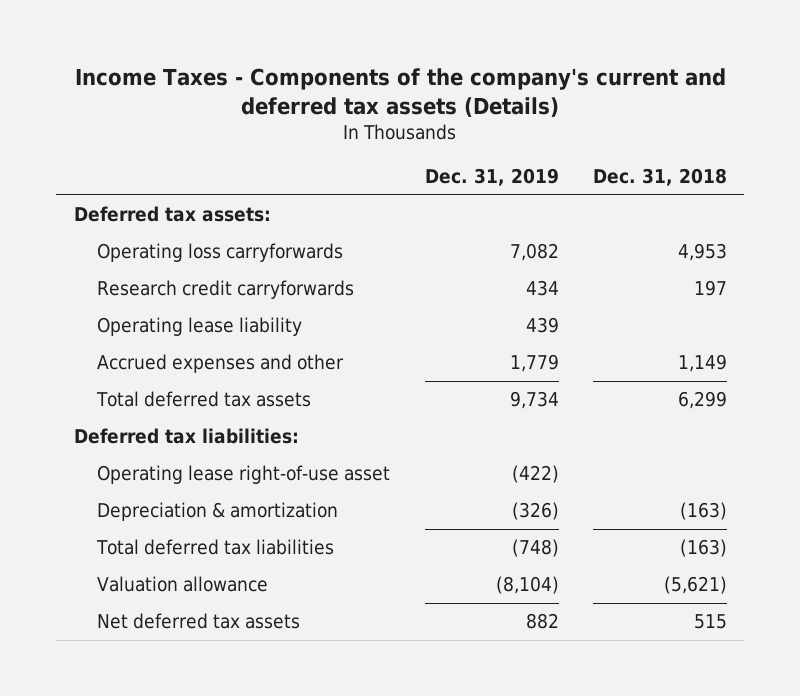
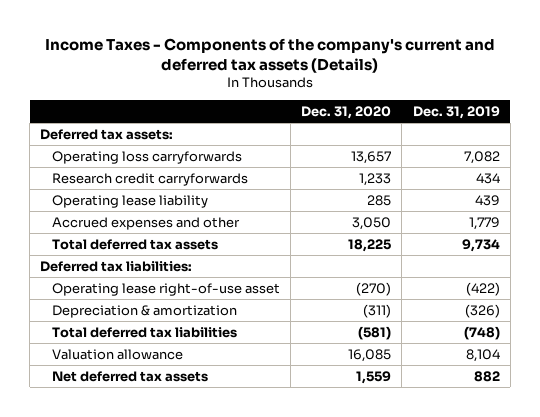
- | Dec. 31, 2019 | Dec. 31, 2018
+ | Dec. 31, 2020 | Dec. 31, 2019
- Valuation allowance | (8,104) | (5,621)
+ Valuation allowance | 16,085 | 8,104

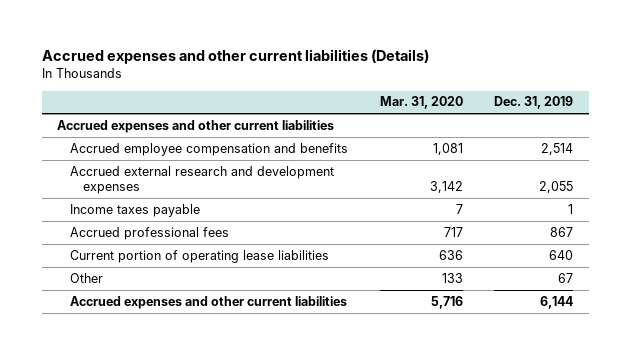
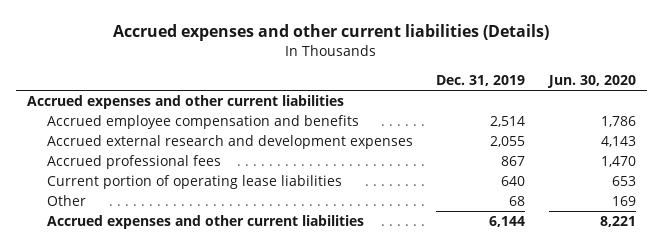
- | Mar. 31, 2020 | Dec. 31, 2019
+ | Dec. 31, 2019 | Jun. 30, 2020
- Income taxes payable | 7 | 1
- Other | 133 | 67
+ Other | 68 | 169

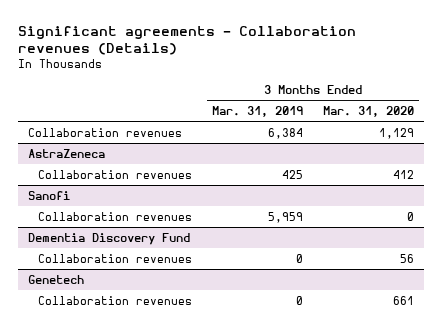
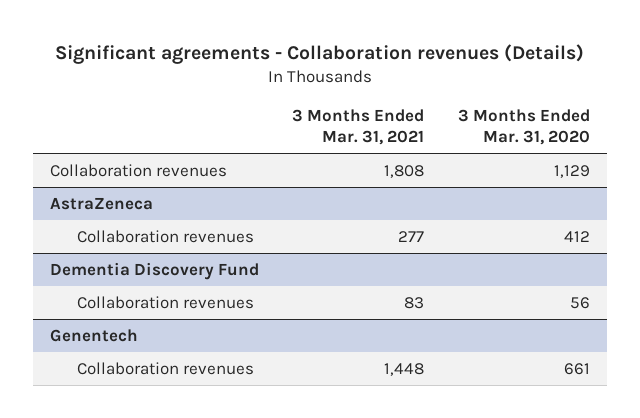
- | 3 Months Ended Mar. 31, 2019 | 3 Months Ended Mar. 31, 2020
+ | 3 Months Ended Mar. 31, 2021 | 3 Months Ended Mar. 31, 2020
- Sanofi
- Collaboration revenues | 5,959 | 0
- Genetech
+ Genentech

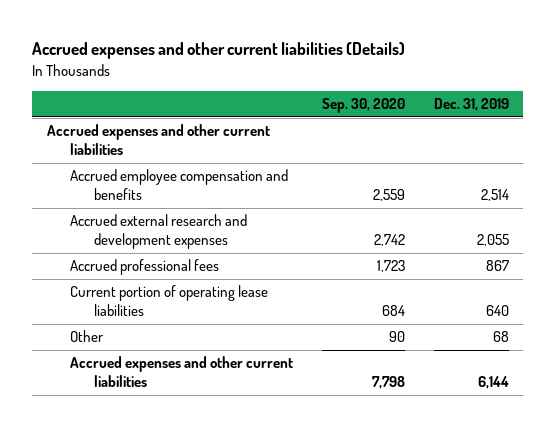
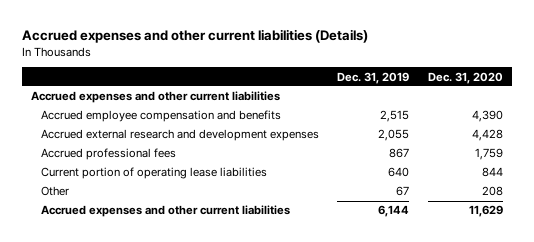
- | Sep. 30, 2020 | Dec. 31, 2019
+ | Dec. 31, 2019 | Dec. 31, 2020
- Accrued employee compensation and benefits | 2,559 | 2,514
+ Accrued employee compensation and benefits | 2,515 | 4,390
- Other | 90 | 68
+ Other | 67 | 208

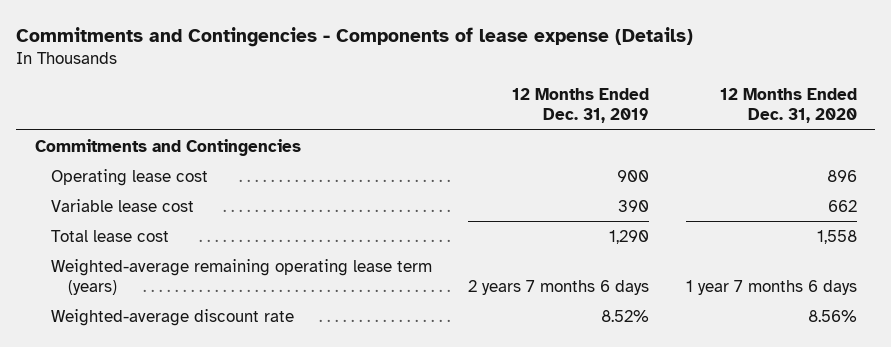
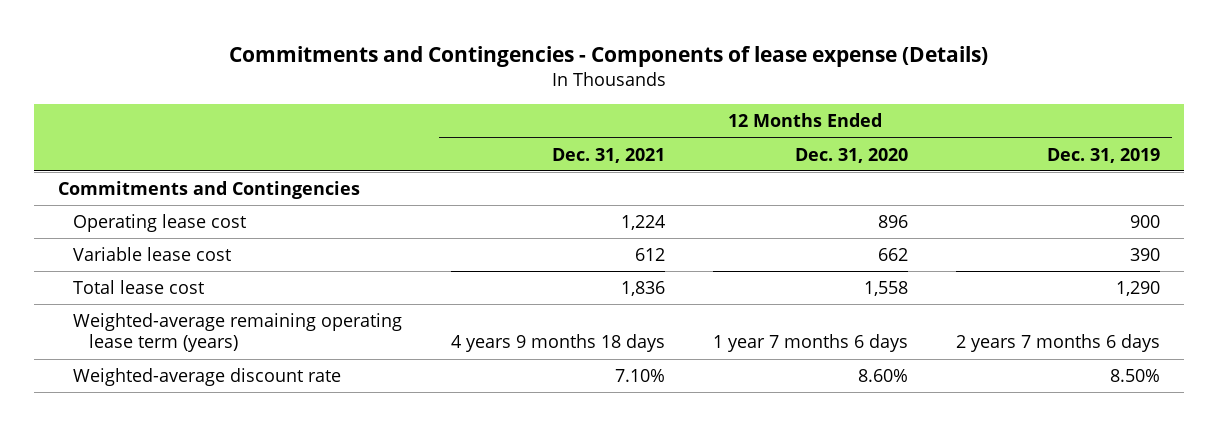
- | 12 Months Ended Dec. 31, 2019 | 12 Months Ended Dec. 31, 2020
+ | 12 Months Ended Dec. 31, 2021 | 12 Months Ended Dec. 31, 2020 | 12 Months Ended Dec. 31, 2019
- Weighted-average discount rate | 8.52% | 8.56%
+ Weighted-average discount rate | 7.10% | 8.60% | 8.50%

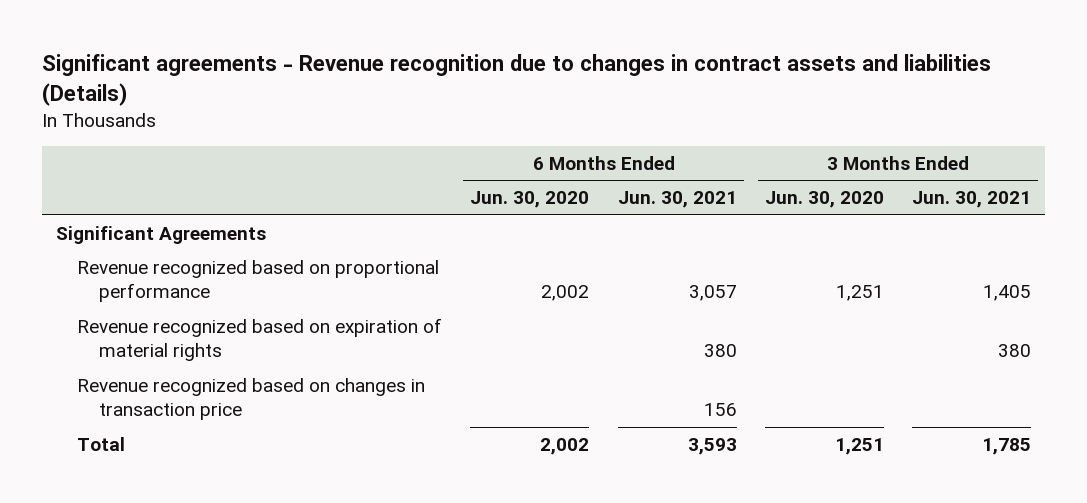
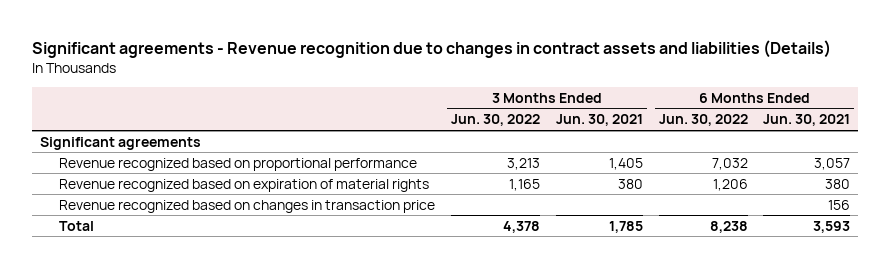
- | 6 Months Ended Jun. 30, 2020 | 6 Months Ended Jun. 30, 2021 | 3 Months Ended Jun. 30, 2020 | 3 Months Ended Jun. 30, 2021
+ | 3 Months Ended Jun. 30, 2022 | 3 Months Ended Jun. 30, 2021 | 6 Months Ended Jun. 30, 2022 | 6 Months Ended Jun. 30, 2021
- Significant Agreements
+ Significant agreements

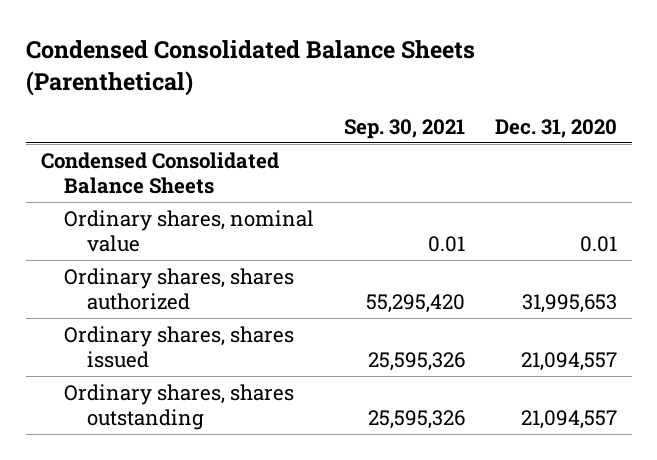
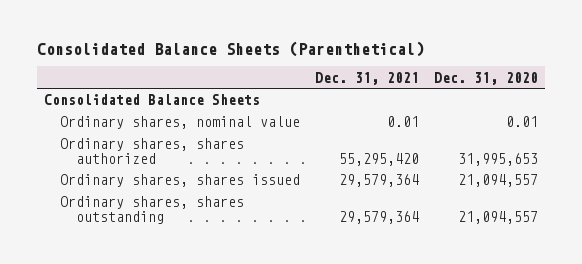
- Condensed Consolidated Balance Sheets (Parenthetical)
+ Consolidated Balance Sheets (Parenthetical)
- | Sep. 30, 2021 | Dec. 31, 2020
+ | Dec. 31, 2021 | Dec. 31, 2020
- Condensed Consolidated Balance Sheets
+ Consolidated Balance Sheets

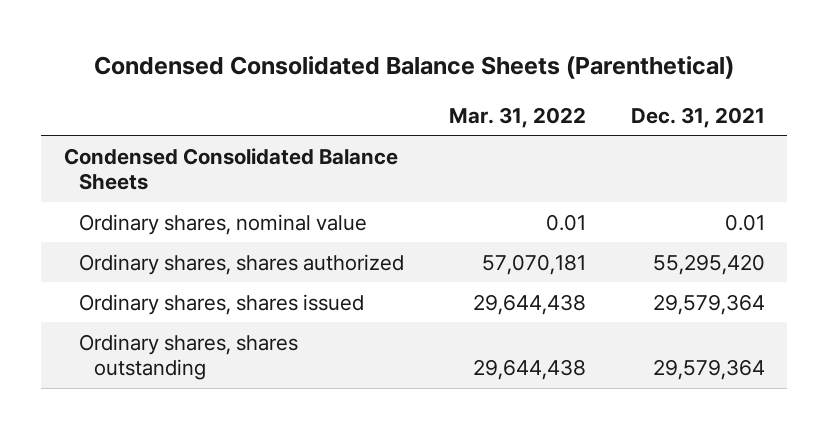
- Consolidated Balance Sheets (Parenthetical)
+ Condensed Consolidated Balance Sheets (Parenthetical)
- | Dec. 31, 2021 | Dec. 31, 2020
+ | Mar. 31, 2022 | Dec. 31, 2021
- Consolidated Balance Sheets
+ Condensed Consolidated Balance Sheets

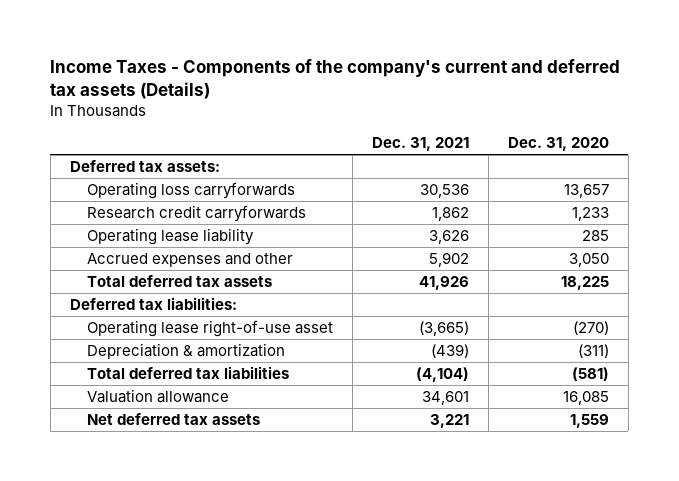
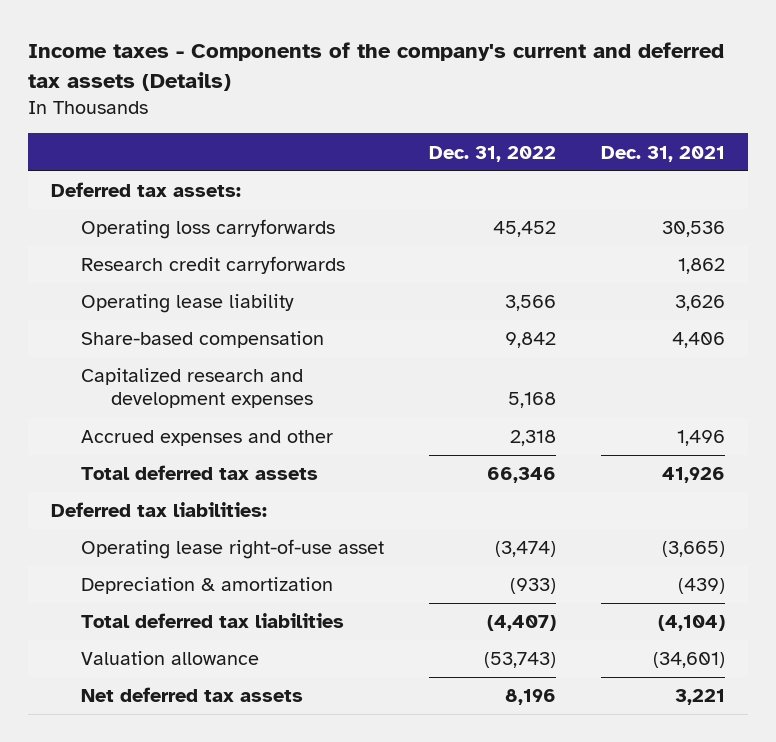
- Income Taxes - Components of the company's current and deferred tax assets (Details)
+ Income taxes - Components of the company's current and deferred tax assets (Details)
- | Dec. 31, 2021 | Dec. 31, 2020
+ | Dec. 31, 2022 | Dec. 31, 2021
- Accrued expenses and other | 5,902 | 3,050
+ Share-based compensation | 9,842 | 4,406
+ Capitalized research and development expenses | 5,168 |
+ Accrued expenses and other | 2,318 | 1,496
- Valuation allowance | 34,601 | 16,085
+ Valuation allowance | (53,743) | (34,601)

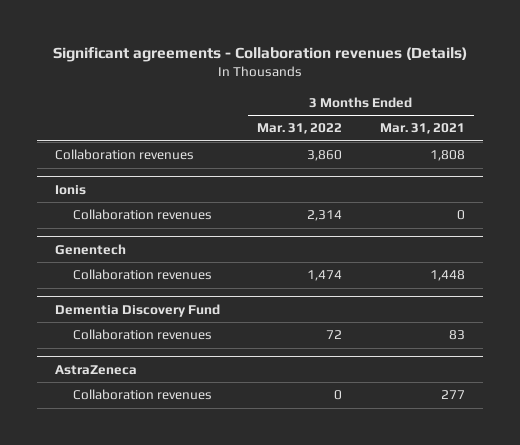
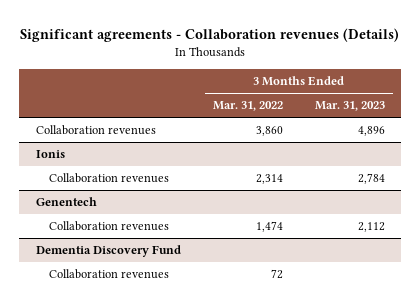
- | 3 Months Ended Mar. 31, 2022 | 3 Months Ended Mar. 31, 2021
+ | 3 Months Ended Mar. 31, 2022 | 3 Months Ended Mar. 31, 2023
- AstraZeneca
- Collaboration revenues | 0 | 277

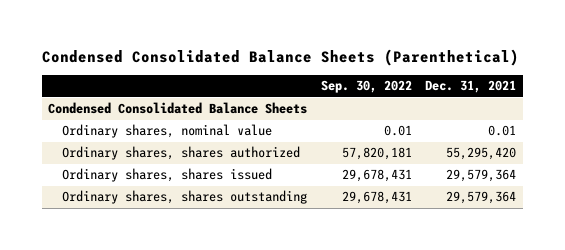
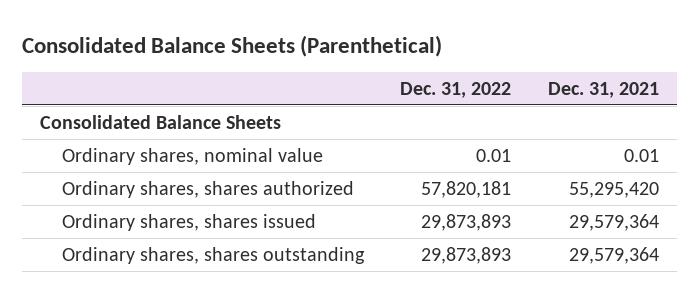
- Condensed Consolidated Balance Sheets (Parenthetical)
+ Consolidated Balance Sheets (Parenthetical)
- | Sep. 30, 2022 | Dec. 31, 2021
+ | Dec. 31, 2022 | Dec. 31, 2021
- Condensed Consolidated Balance Sheets
+ Consolidated Balance Sheets

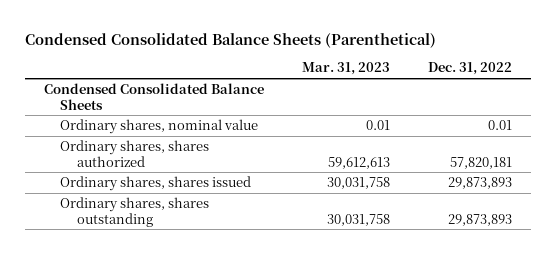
- Consolidated Balance Sheets (Parenthetical)
+ Condensed Consolidated Balance Sheets (Parenthetical)
- | Dec. 31, 2022 | Dec. 31, 2021
+ | Mar. 31, 2023 | Dec. 31, 2022
- Consolidated Balance Sheets
+ Condensed Consolidated Balance Sheets

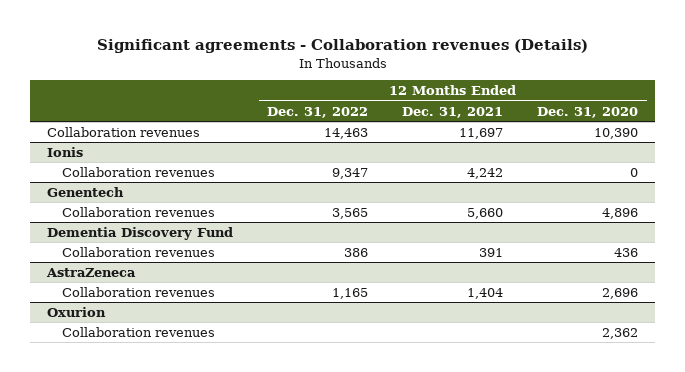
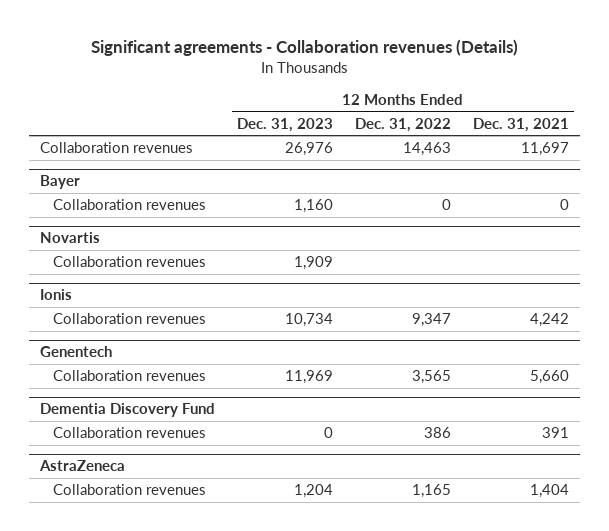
- | 12 Months Ended Dec. 31, 2022 | 12 Months Ended Dec. 31, 2021 | 12 Months Ended Dec. 31, 2020
+ | 12 Months Ended Dec. 31, 2023 | 12 Months Ended Dec. 31, 2022 | 12 Months Ended Dec. 31, 2021
+ Bayer
+ Collaboration revenues | 1,160 | 0 | 0
+ Novartis
+ Collaboration revenues | 1,909 | |
- Oxurion
- Collaboration revenues | | | 2,362

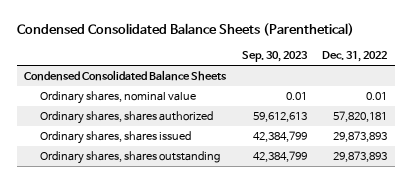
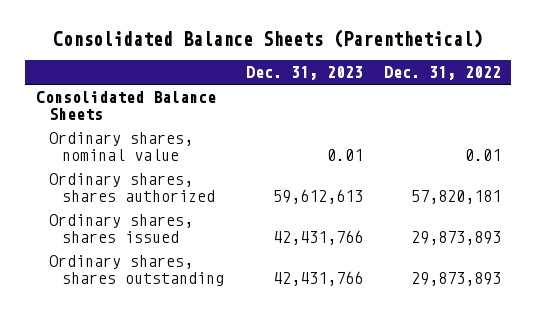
- Condensed Consolidated Balance Sheets (Parenthetical)
+ Consolidated Balance Sheets (Parenthetical)
- | Sep. 30, 2023 | Dec. 31, 2022
+ | Dec. 31, 2023 | Dec. 31, 2022
- Condensed Consolidated Balance Sheets
+ Consolidated Balance Sheets

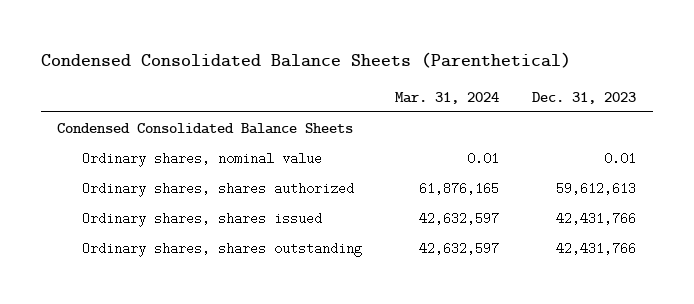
- Consolidated Balance Sheets (Parenthetical)
+ Condensed Consolidated Balance Sheets (Parenthetical)
- | Dec. 31, 2023 | Dec. 31, 2022
+ | Mar. 31, 2024 | Dec. 31, 2023
- Consolidated Balance Sheets
+ Condensed Consolidated Balance Sheets

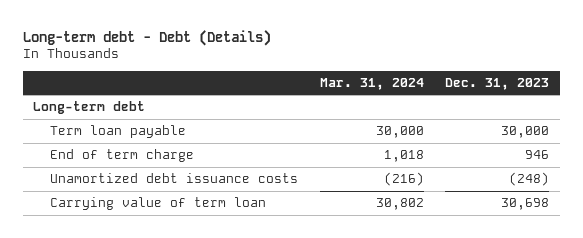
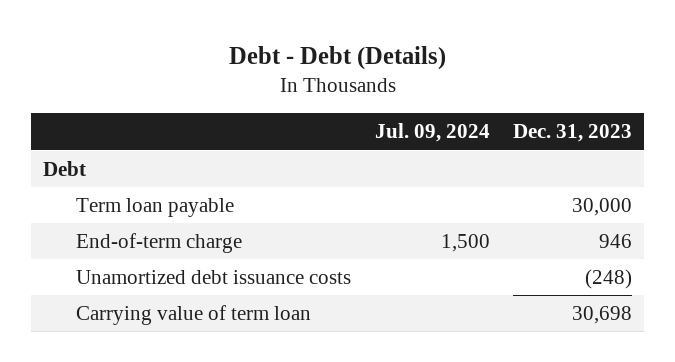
- Long-term debt - Debt (Details)
+ Debt - Debt (Details)
- | Mar. 31, 2024 | Dec. 31, 2023
+ | Jul. 09, 2024 | Dec. 31, 2023
- Long-term debt
+ Debt
- End of term charge | 1,018 | 946
+ End-of-term charge | 1,500 | 946

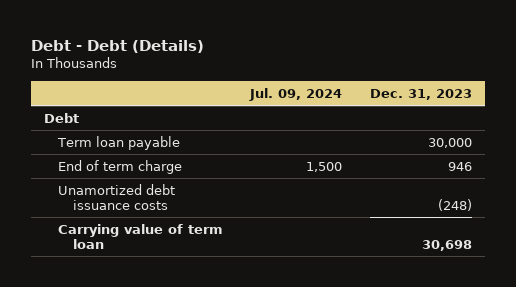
- End-of-term charge | 1,500 | 946
+ End of term charge | 1,500 | 946

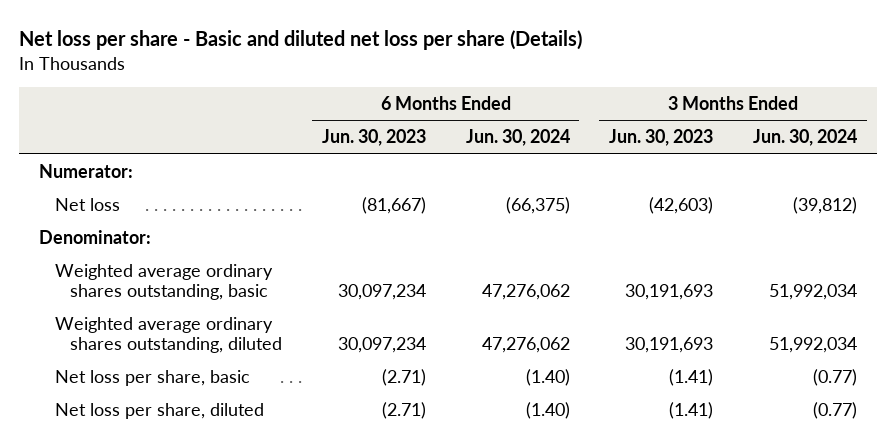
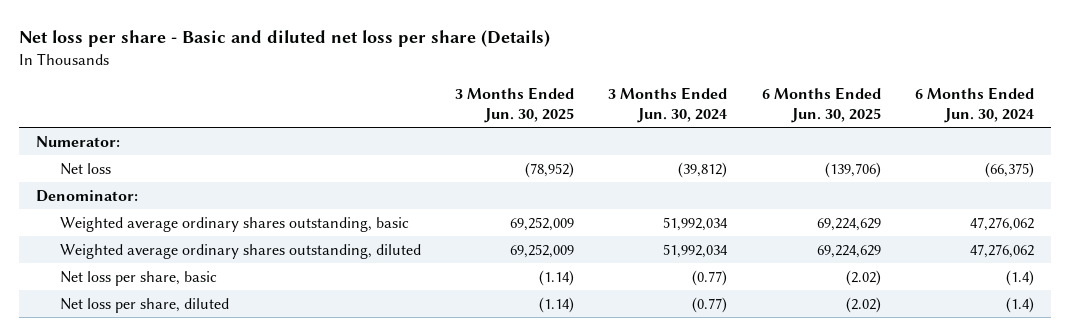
- | 6 Months Ended Jun. 30, 2023 | 6 Months Ended Jun. 30, 2024 | 3 Months Ended Jun. 30, 2023 | 3 Months Ended Jun. 30, 2024
+ | 3 Months Ended Jun. 30, 2025 | 3 Months Ended Jun. 30, 2024 | 6 Months Ended Jun. 30, 2025 | 6 Months Ended Jun. 30, 2024
- Net loss per share, basic | (2.71) | (1.40) | (1.41) | (0.77)
- Net loss per share, diluted | (2.71) | (1.40) | (1.41) | (0.77)
+ Net loss per share, basic | (1.14) | (0.77) | (2.02) | (1.4)
+ Net loss per share, diluted | (1.14) | (0.77) | (2.02) | (1.4)

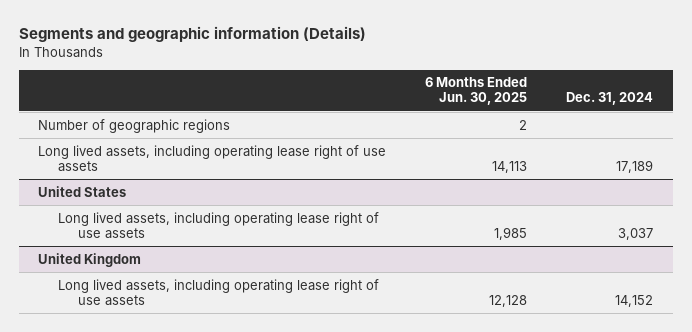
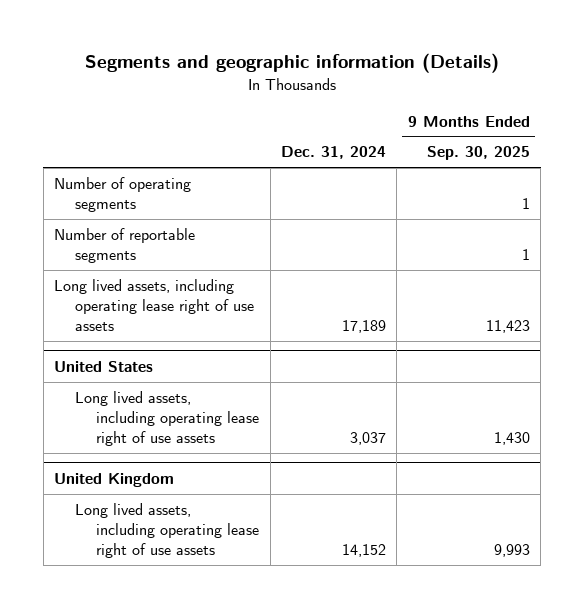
- | 6 Months Ended Jun. 30, 2025 | Dec. 31, 2024
+ | Dec. 31, 2024 | 9 Months Ended Sep. 30, 2025
- Number of geographic regions | 2 |
+ Number of operating segments | | 1
+ Number of reportable segments | | 1

